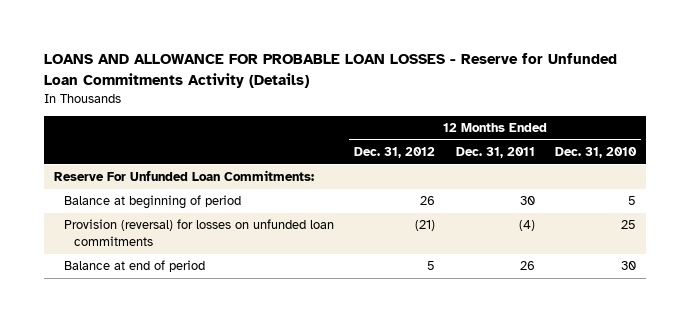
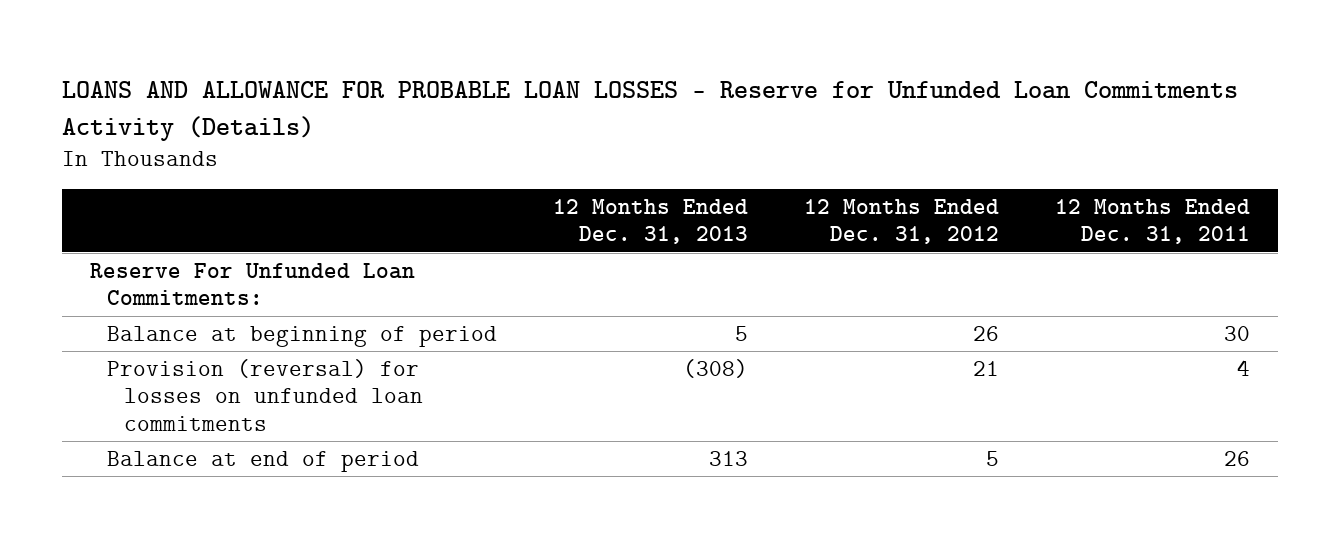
- | 12 Months Ended Dec. 31, 2012 | 12 Months Ended Dec. 31, 2011 | 12 Months Ended Dec. 31, 2010
+ | 12 Months Ended Dec. 31, 2013 | 12 Months Ended Dec. 31, 2012 | 12 Months Ended Dec. 31, 2011
- Provision (reversal) for losses on unfunded loan commitments | (21) | (4) | 25
+ Provision (reversal) for losses on unfunded loan commitments | (308) | 21 | 4

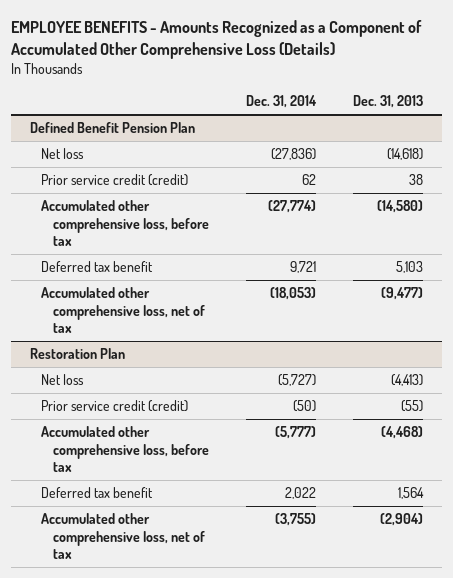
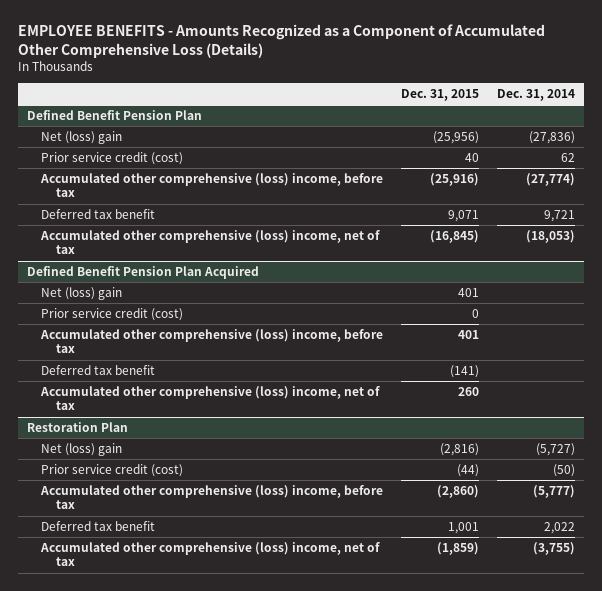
- | Dec. 31, 2014 | Dec. 31, 2013
+ | Dec. 31, 2015 | Dec. 31, 2014
@ Defined Benefit Pension Plan
- Net loss | (27,836) | (14,618)
- Prior service credit (credit) | 62 | 38
- Accumulated other comprehensive loss, before tax | (27,774) | (14,580)
+ Net (loss) gain | (25,956) | (27,836)
+ Prior service credit (cost) | 40 | 62
+ Accumulated other comprehensive (loss) income, before tax | (25,916) | (27,774)
- Accumulated other comprehensive loss, net of tax | (18,053) | (9,477)
+ Accumulated other comprehensive (loss) income, net of tax | (16,845) | (18,053)
+ Defined Benefit Pension Plan Acquired
+ Net (loss) gain | 401 |
+ Prior service credit (cost) | 0 |
+ Accumulated other comprehensive (loss) income, before tax | 401 |
+ Deferred tax benefit | (141) |
+ Accumulated other comprehensive (loss) income, net of tax | 260 |
@ Restoration Plan
- Net loss | (5,727) | (4,413)
- Prior service credit (credit) | (50) | (55)
- Accumulated other comprehensive loss, before tax | (5,777) | (4,468)
+ Net (loss) gain | (2,816) | (5,727)
+ Prior service credit (cost) | (44) | (50)
+ Accumulated other comprehensive (loss) income, before tax | (2,860) | (5,777)
- Accumulated other comprehensive loss, net of tax | (3,755) | (2,904)
+ Accumulated other comprehensive (loss) income, net of tax | (1,859) | (3,755)

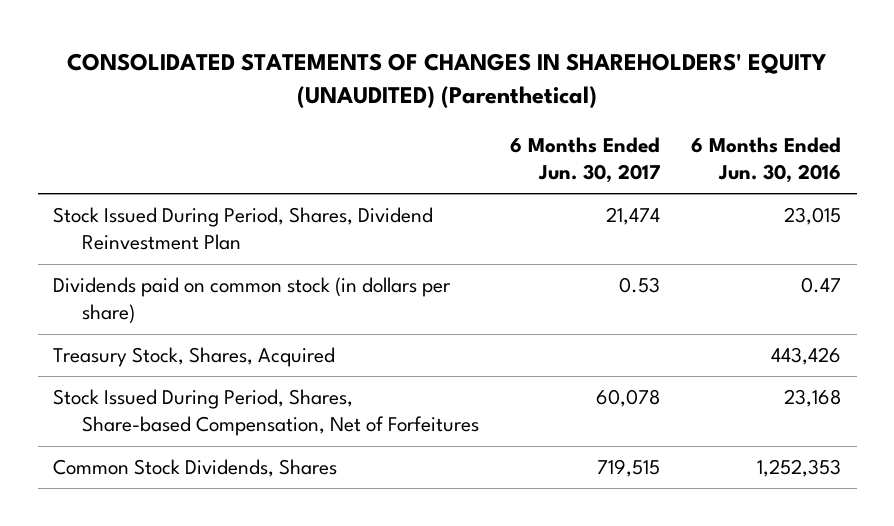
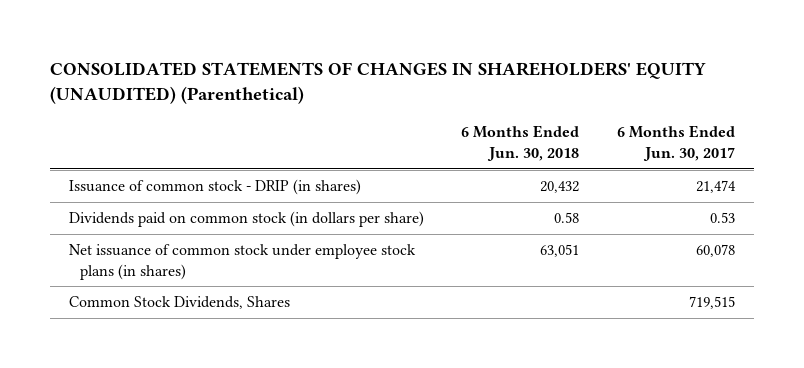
- | 6 Months Ended Jun. 30, 2017 | 6 Months Ended Jun. 30, 2016
+ | 6 Months Ended Jun. 30, 2018 | 6 Months Ended Jun. 30, 2017
- Stock Issued During Period, Shares, Dividend Reinvestment Plan | 21,474 | 23,015
+ Issuance of common stock - DRIP (in shares) | 20,432 | 21,474
- Treasury Stock, Shares, Acquired | | 443,426
- Stock Issued During Period, Shares, Share-based Compensation, Net of Forfeitures | 60,078 | 23,168
+ Net issuance of common stock under employee stock plans (in shares) | 63,051 | 60,078

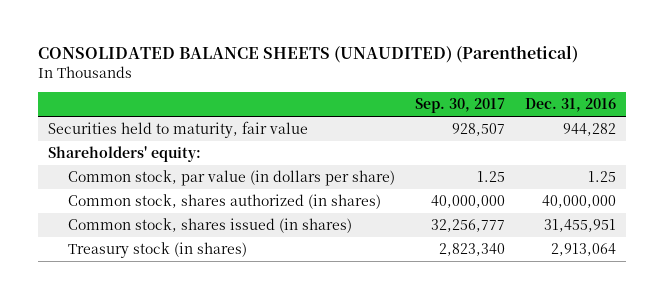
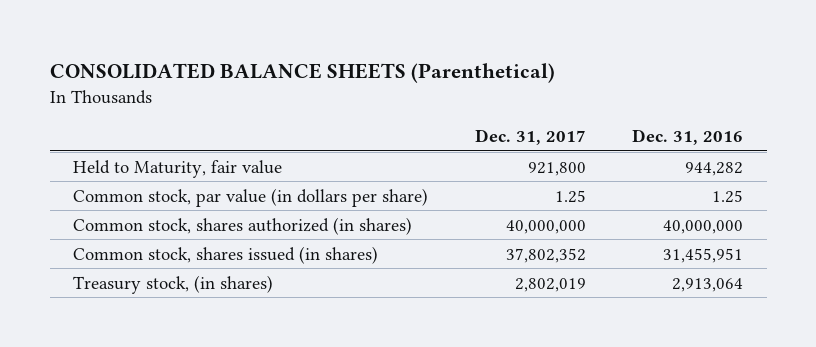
- CONSOLIDATED BALANCE SHEETS (UNAUDITED) (Parenthetical)
+ CONSOLIDATED BALANCE SHEETS (Parenthetical)
- | Sep. 30, 2017 | Dec. 31, 2016
+ | Dec. 31, 2017 | Dec. 31, 2016
- Securities held to maturity, fair value | 928,507 | 944,282
- Shareholders' equity:
+ Held to Maturity, fair value | 921,800 | 944,282
- Treasury stock (in shares) | 2,823,340 | 2,913,064
+ Treasury stock, (in shares) | 2,802,019 | 2,913,064

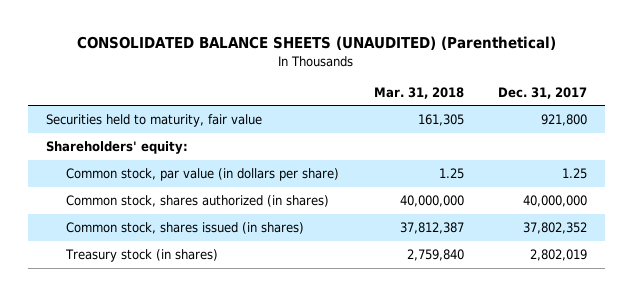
- CONSOLIDATED BALANCE SHEETS (Parenthetical)
+ CONSOLIDATED BALANCE SHEETS (UNAUDITED) (Parenthetical)
- | Dec. 31, 2017 | Dec. 31, 2016
+ | Mar. 31, 2018 | Dec. 31, 2017
- Held to Maturity, fair value | 921,800 | 944,282
+ Securities held to maturity, fair value | 161,305 | 921,800
+ Shareholders' equity:
- Treasury stock, (in shares) | 2,802,019 | 2,913,064
+ Treasury stock (in shares) | 2,759,840 | 2,802,019

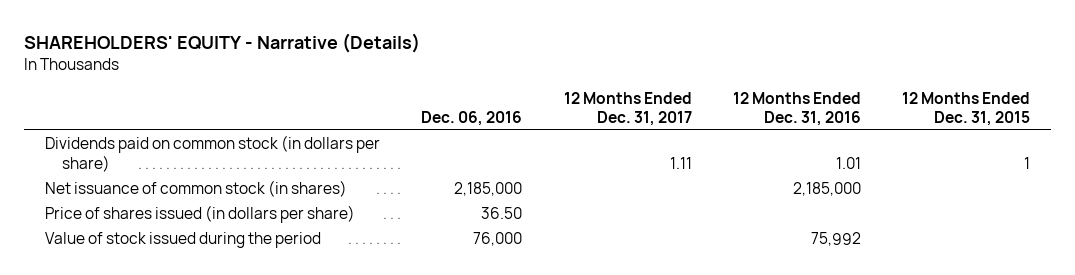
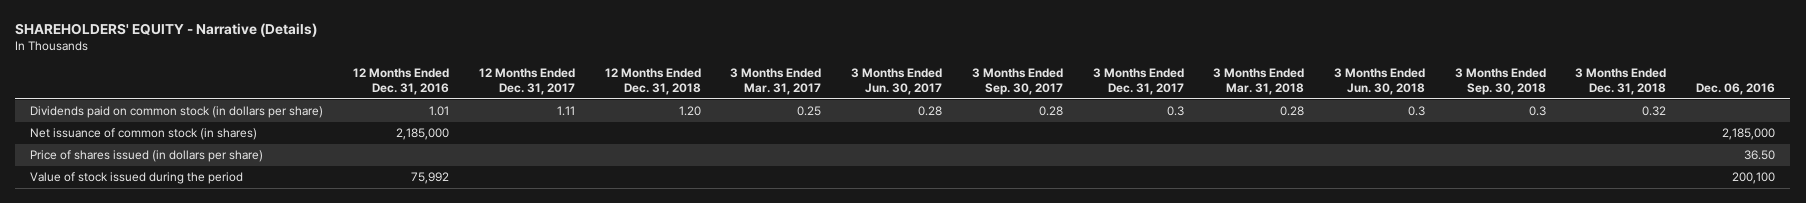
- | Dec. 06, 2016 | 12 Months Ended Dec. 31, 2017 | 12 Months Ended Dec. 31, 2016 | 12 Months Ended Dec. 31, 2015
+ | 12 Months Ended Dec. 31, 2016 | 12 Months Ended Dec. 31, 2017 | 12 Months Ended Dec. 31, 2018 | 3 Months Ended Mar. 31, 2017 | 3 Months Ended Jun. 30, 2017 | 3 Months Ended Sep. 30, 2017 | 3 Months Ended Dec. 31, 2017 | 3 Months Ended Mar. 31, 2018 | 3 Months Ended Jun. 30, 2018 | 3 Months Ended Sep. 30, 2018 | 3 Months Ended Dec. 31, 2018 | Dec. 06, 2016
- Value of stock issued during the period | 76,000 | | 75,992 |
+ Value of stock issued during the period | 75,992 | | | | | | | | | | | 200,100

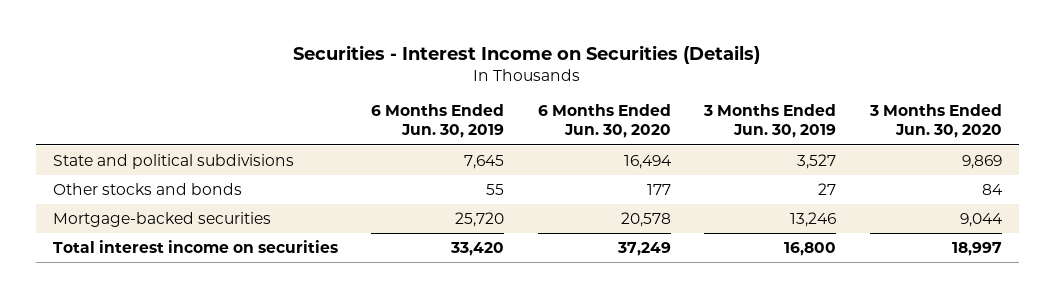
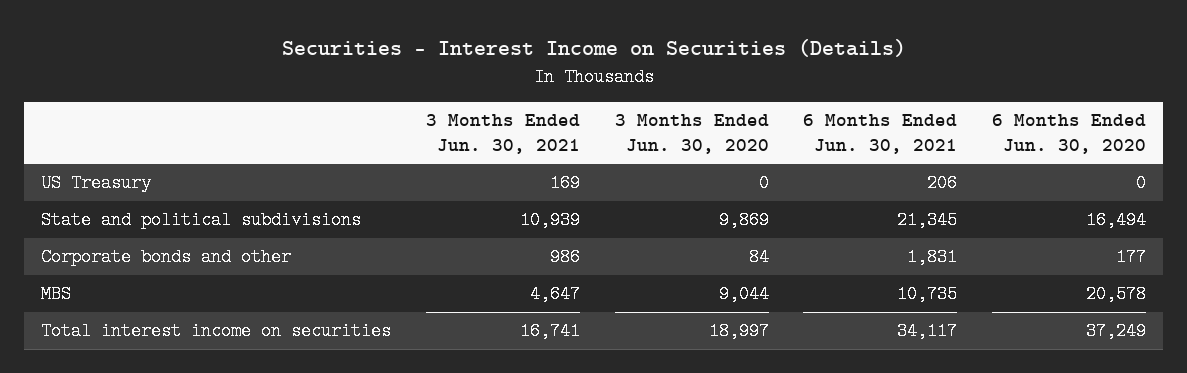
- | 6 Months Ended Jun. 30, 2019 | 6 Months Ended Jun. 30, 2020 | 3 Months Ended Jun. 30, 2019 | 3 Months Ended Jun. 30, 2020
+ | 3 Months Ended Jun. 30, 2021 | 3 Months Ended Jun. 30, 2020 | 6 Months Ended Jun. 30, 2021 | 6 Months Ended Jun. 30, 2020
+ US Treasury | 169 | 0 | 206 | 0
- Other stocks and bonds | 55 | 177 | 27 | 84
- Mortgage-backed securities | 25,720 | 20,578 | 13,246 | 9,044
+ Corporate bonds and other | 986 | 84 | 1,831 | 177
+ MBS | 4,647 | 9,044 | 10,735 | 20,578

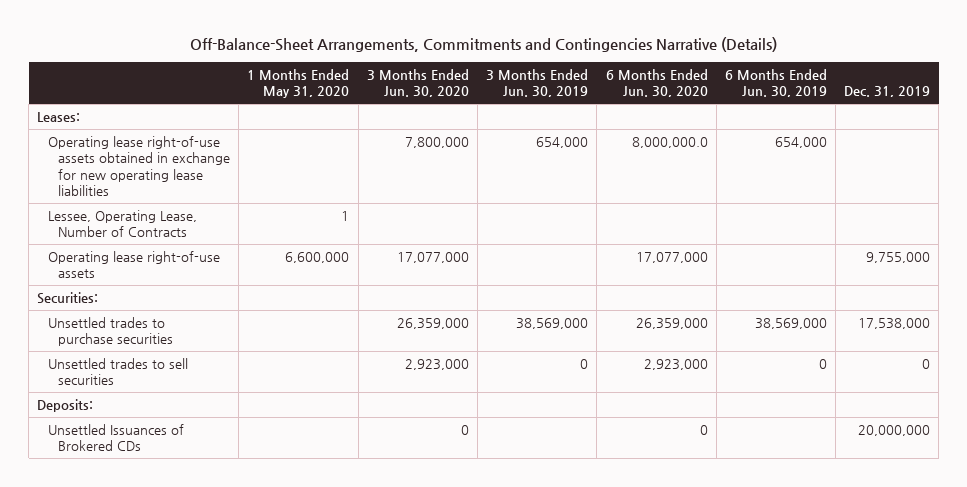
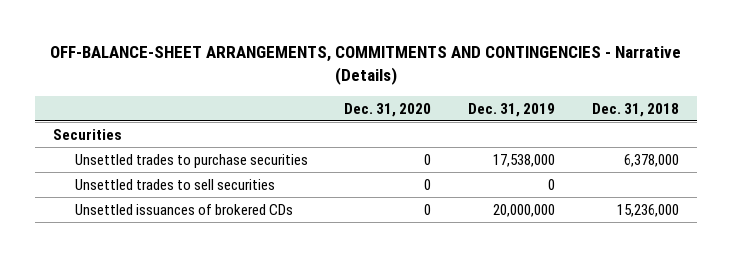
- Off-Balance-Sheet Arrangements, Commitments and Contingencies Narrative (Details)
+ OFF-BALANCE-SHEET ARRANGEMENTS, COMMITMENTS AND CONTINGENCIES - Narrative (Details)
- | 1 Months Ended May 31, 2020 | 3 Months Ended Jun. 30, 2020 | 3 Months Ended Jun. 30, 2019 | 6 Months Ended Jun. 30, 2020 | 6 Months Ended Jun. 30, 2019 | Dec. 31, 2019
+ | Dec. 31, 2020 | Dec. 31, 2019 | Dec. 31, 2018
- Leases:
- Operating lease right-of-use assets obtained in exchange for new operating lease liabilities | | 7,800,000 | 654,000 | 8,000,000.0 | 654,000 |
- Lessee, Operating Lease, Number of Contracts | 1 | | | | |
- Operating lease right-of-use assets | 6,600,000 | 17,077,000 | | 17,077,000 | | 9,755,000
- Securities:
+ Securities
- Deposits:
- Unsettled Issuances of Brokered CDs | | 0 | | 0 | | 20,000,000
+ Unsettled issuances of brokered CDs | 0 | 20,000,000 | 15,236,000

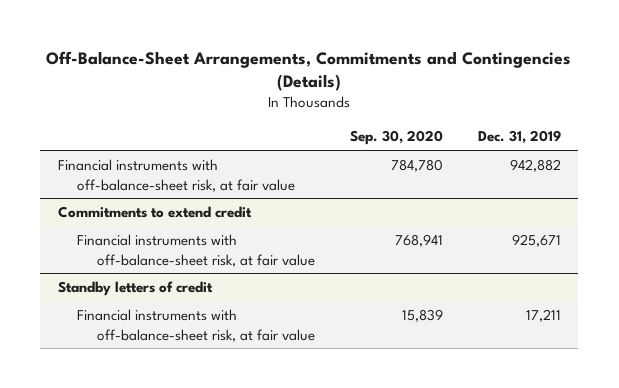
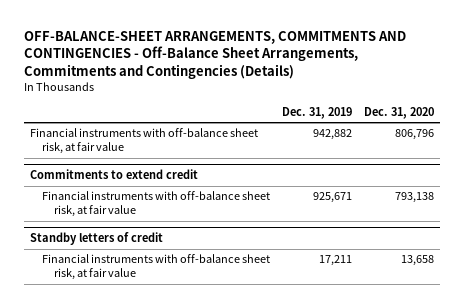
- Off-Balance-Sheet Arrangements, Commitments and Contingencies (Details)
+ OFF-BALANCE-SHEET ARRANGEMENTS, COMMITMENTS AND CONTINGENCIES - Off-Balance Sheet Arrangements, Commitments and Contingencies (Details)
- | Sep. 30, 2020 | Dec. 31, 2019
+ | Dec. 31, 2019 | Dec. 31, 2020
- Financial instruments with off-balance-sheet risk, at fair value | 784,780 | 942,882
+ Financial instruments with off-balance sheet risk, at fair value | 942,882 | 806,796
@ Commitments to extend credit
- Financial instruments with off-balance-sheet risk, at fair value | 768,941 | 925,671
+ Financial instruments with off-balance sheet risk, at fair value | 925,671 | 793,138
@ Standby letters of credit
- Financial instruments with off-balance-sheet risk, at fair value | 15,839 | 17,211
+ Financial instruments with off-balance sheet risk, at fair value | 17,211 | 13,658

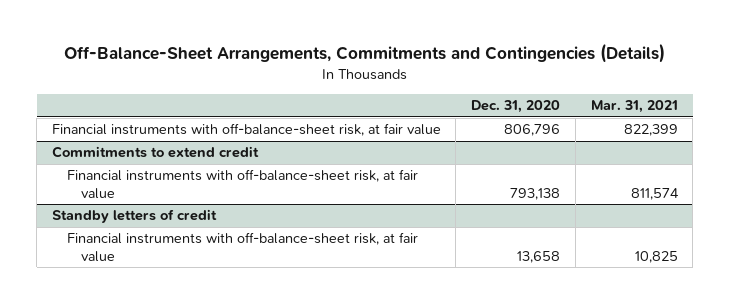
- OFF-BALANCE-SHEET ARRANGEMENTS, COMMITMENTS AND CONTINGENCIES - Off-Balance Sheet Arrangements, Commitments and Contingencies (Details)
+ Off-Balance-Sheet Arrangements, Commitments and Contingencies (Details)
- | Dec. 31, 2019 | Dec. 31, 2020
+ | Dec. 31, 2020 | Mar. 31, 2021
- Financial instruments with off-balance sheet risk, at fair value | 942,882 | 806,796
+ Financial instruments with off-balance-sheet risk, at fair value | 806,796 | 822,399
@ Commitments to extend credit
- Financial instruments with off-balance sheet risk, at fair value | 925,671 | 793,138
+ Financial instruments with off-balance-sheet risk, at fair value | 793,138 | 811,574
@ Standby letters of credit
- Financial instruments with off-balance sheet risk, at fair value | 17,211 | 13,658
+ Financial instruments with off-balance-sheet risk, at fair value | 13,658 | 10,825

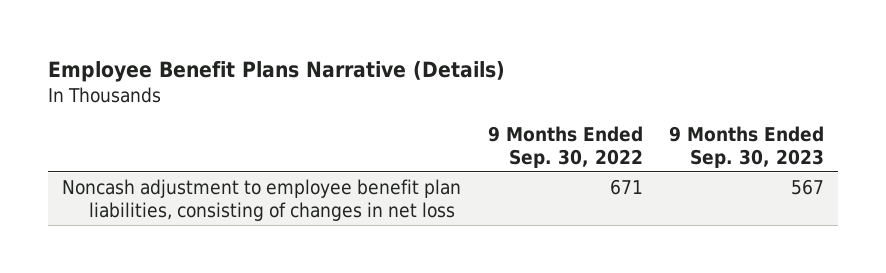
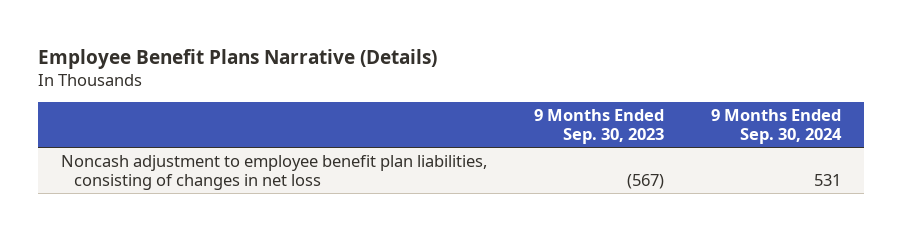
- | 9 Months Ended Sep. 30, 2022 | 9 Months Ended Sep. 30, 2023
+ | 9 Months Ended Sep. 30, 2023 | 9 Months Ended Sep. 30, 2024
- Noncash adjustment to employee benefit plan liabilities, consisting of changes in net loss | 671 | 567
+ Noncash adjustment to employee benefit plan liabilities, consisting of changes in net loss | (567) | 531

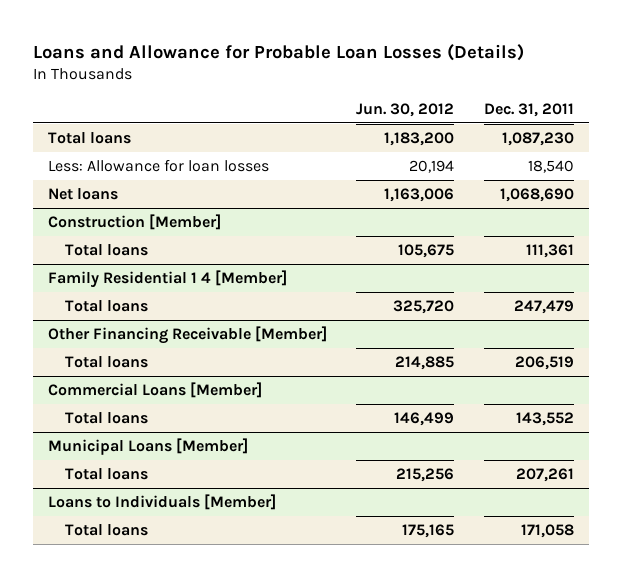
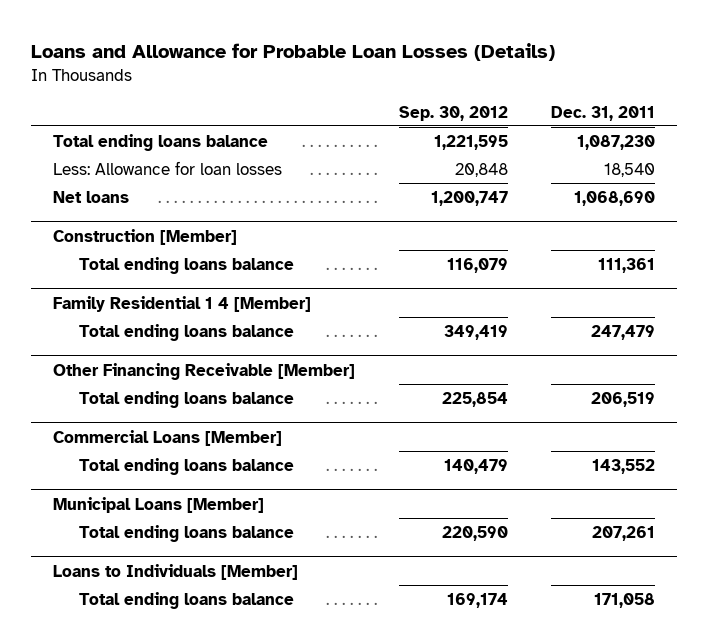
- | Jun. 30, 2012 | Dec. 31, 2011
+ | Sep. 30, 2012 | Dec. 31, 2011
- Total loans | 1,183,200 | 1,087,230
+ Total ending loans balance | 1,221,595 | 1,087,230
@ Construction [Member]
- Total loans | 105,675 | 111,361
+ Total ending loans balance | 116,079 | 111,361
@ Family Residential 1 4 [Member]
- Total loans | 325,720 | 247,479
+ Total ending loans balance | 349,419 | 247,479
@ Other Financing Receivable [Member]
- Total loans | 214,885 | 206,519
+ Total ending loans balance | 225,854 | 206,519
@ Commercial Loans [Member]
- Total loans | 146,499 | 143,552
+ Total ending loans balance | 140,479 | 143,552
@ Municipal Loans [Member]
- Total loans | 215,256 | 207,261
+ Total ending loans balance | 220,590 | 207,261
@ Loans to Individuals [Member]
- Total loans | 175,165 | 171,058
+ Total ending loans balance | 169,174 | 171,058

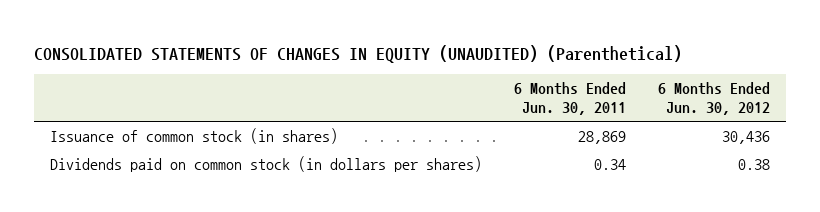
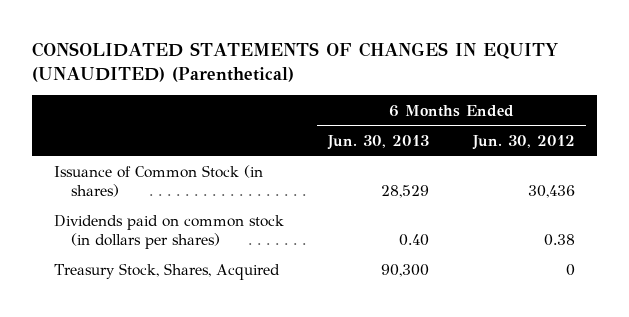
- | 6 Months Ended Jun. 30, 2011 | 6 Months Ended Jun. 30, 2012
+ | 6 Months Ended Jun. 30, 2013 | 6 Months Ended Jun. 30, 2012
- Issuance of common stock (in shares) | 28,869 | 30,436
+ Issuance of Common Stock (in shares) | 28,529 | 30,436
+ Treasury Stock, Shares, Acquired | 90,300 | 0

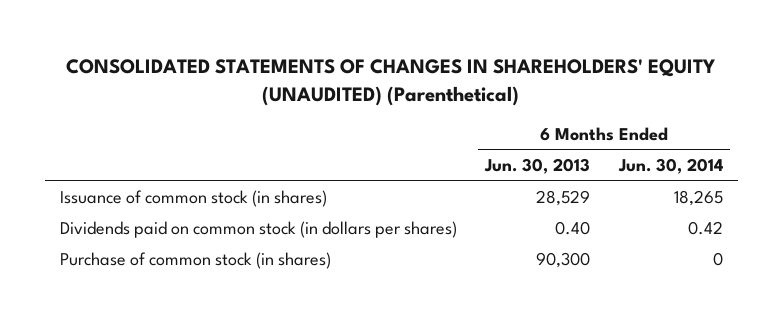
- CONSOLIDATED STATEMENTS OF CHANGES IN EQUITY (UNAUDITED) (Parenthetical)
+ CONSOLIDATED STATEMENTS OF CHANGES IN SHAREHOLDERS' EQUITY (UNAUDITED) (Parenthetical)
- | 6 Months Ended Jun. 30, 2013 | 6 Months Ended Jun. 30, 2012
+ | 6 Months Ended Jun. 30, 2013 | 6 Months Ended Jun. 30, 2014
- Issuance of Common Stock (in shares) | 28,529 | 30,436
+ Issuance of common stock (in shares) | 28,529 | 18,265
- Treasury Stock, Shares, Acquired | 90,300 | 0
+ Purchase of common stock (in shares) | 90,300 | 0

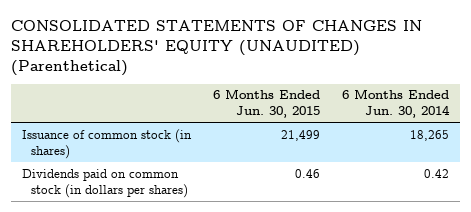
- | 6 Months Ended Jun. 30, 2013 | 6 Months Ended Jun. 30, 2014
+ | 6 Months Ended Jun. 30, 2015 | 6 Months Ended Jun. 30, 2014
- Purchase of common stock (in shares) | 90,300 | 0

